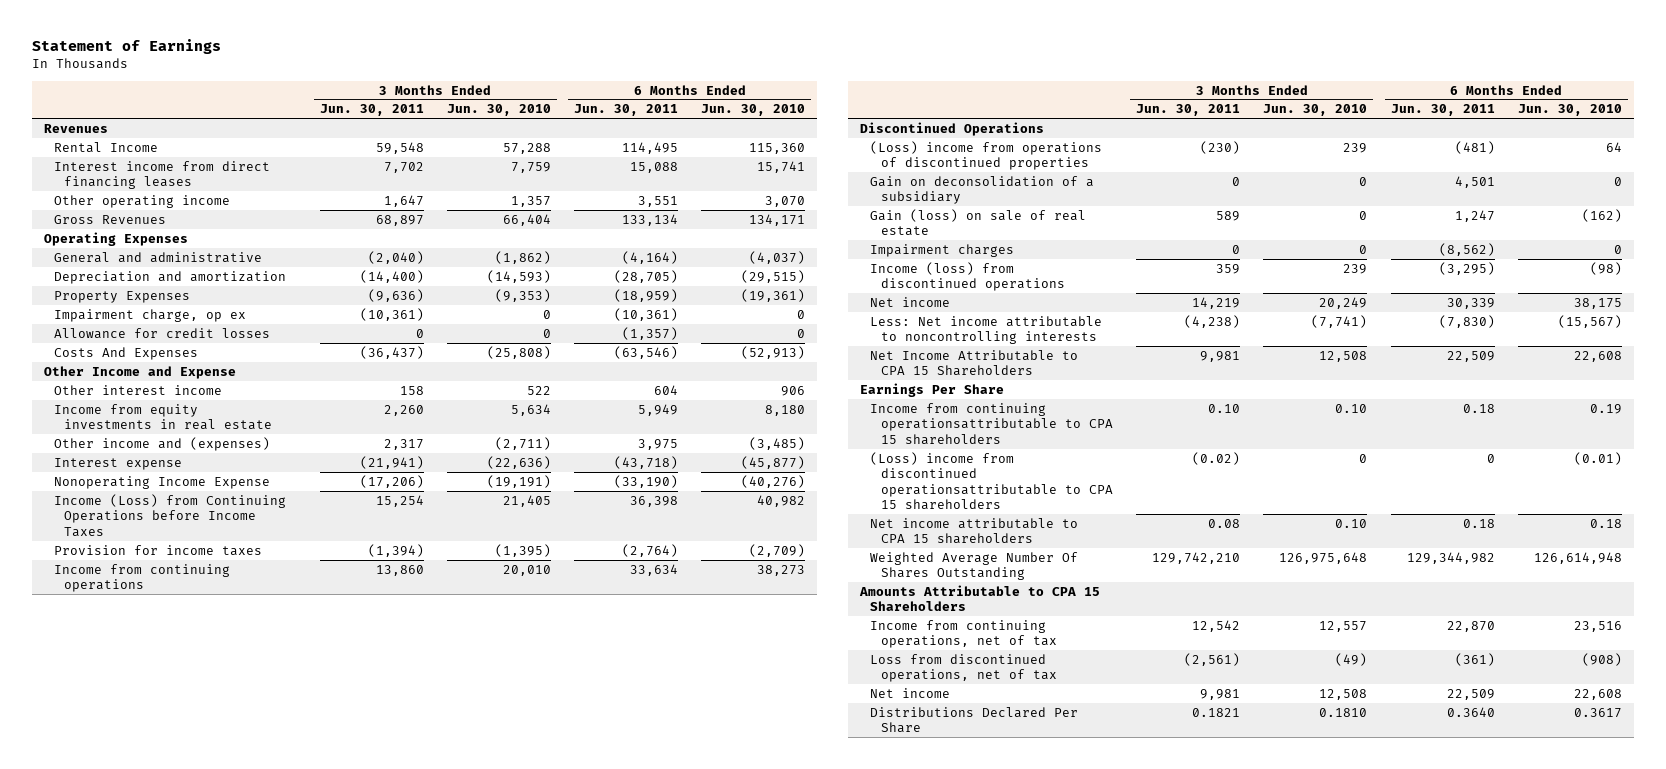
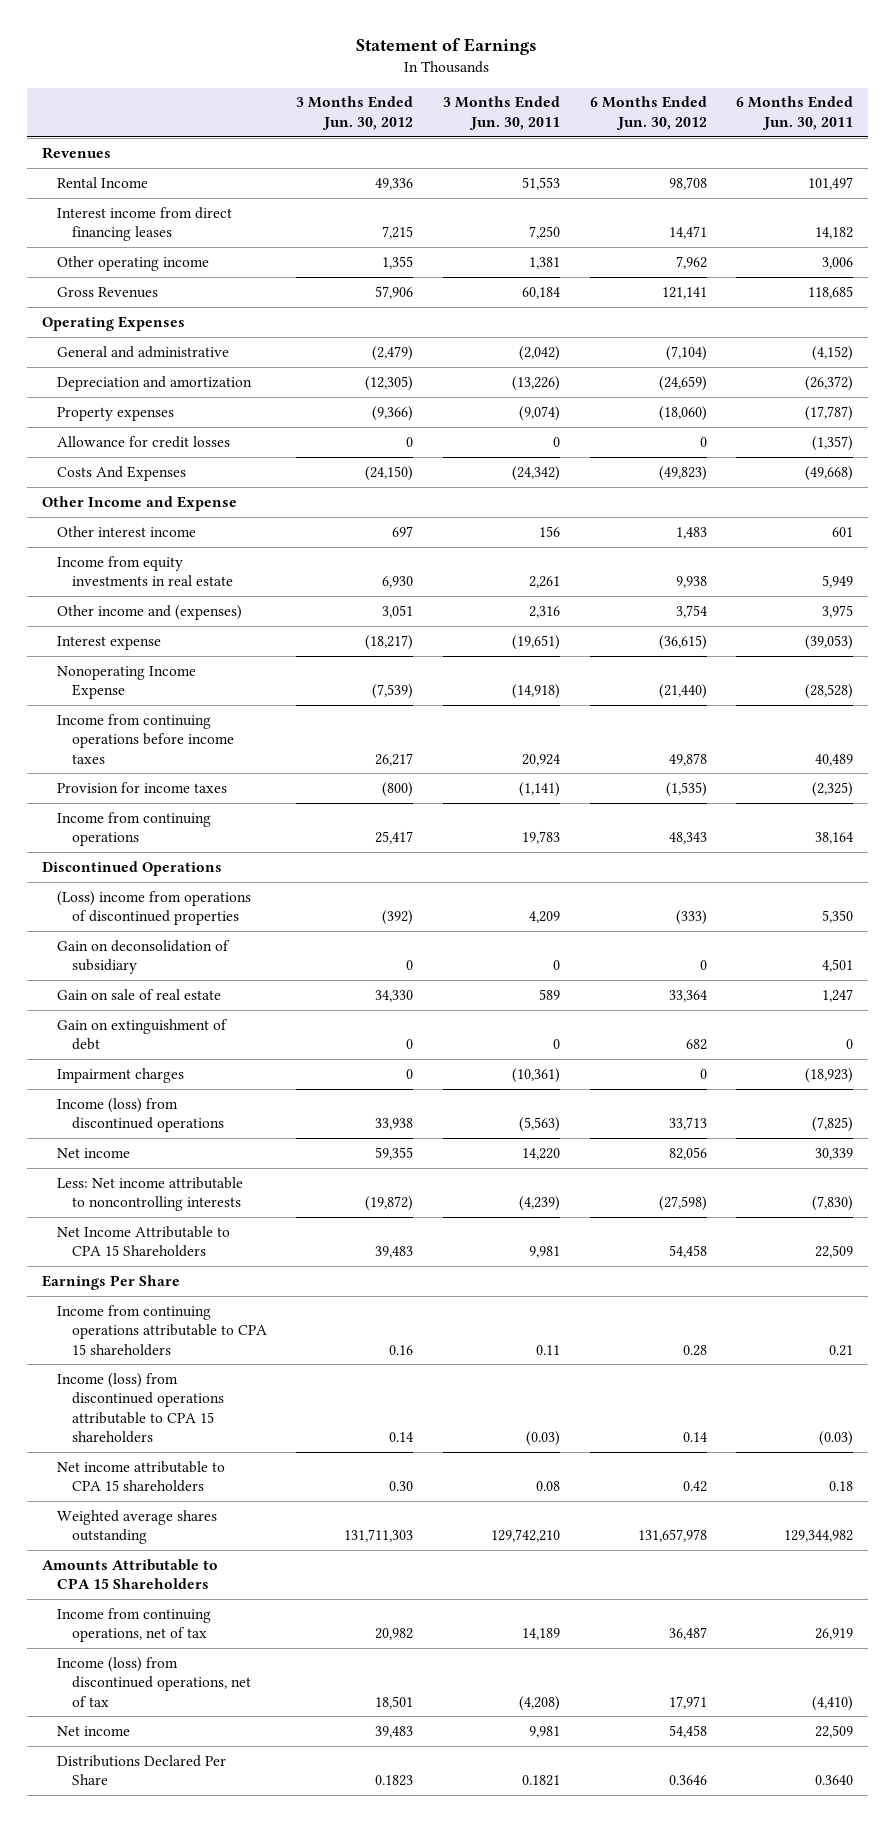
- | 3 Months Ended Jun. 30, 2011 | 3 Months Ended Jun. 30, 2010 | 6 Months Ended Jun. 30, 2011 | 6 Months Ended Jun. 30, 2010
+ | 3 Months Ended Jun. 30, 2012 | 3 Months Ended Jun. 30, 2011 | 6 Months Ended Jun. 30, 2012 | 6 Months Ended Jun. 30, 2011
- Rental Income | 59,548 | 57,288 | 114,495 | 115,360
- Interest income from direct financing leases | 7,702 | 7,759 | 15,088 | 15,741
- Other operating income | 1,647 | 1,357 | 3,551 | 3,070
- Gross Revenues | 68,897 | 66,404 | 133,134 | 134,171
+ Rental Income | 49,336 | 51,553 | 98,708 | 101,497
+ Interest income from direct financing leases | 7,215 | 7,250 | 14,471 | 14,182
+ Other operating income | 1,355 | 1,381 | 7,962 | 3,006
+ Gross Revenues | 57,906 | 60,184 | 121,141 | 118,685
- General and administrative | (2,040) | (1,862) | (4,164) | (4,037)
- Depreciation and amortization | (14,400) | (14,593) | (28,705) | (29,515)
- Property Expenses | (9,636) | (9,353) | (18,959) | (19,361)
- Impairment charge, op ex | (10,361) | 0 | (10,361) | 0
+ General and administrative | (2,479) | (2,042) | (7,104) | (4,152)
+ Depreciation and amortization | (12,305) | (13,226) | (24,659) | (26,372)
+ Property expenses | (9,366) | (9,074) | (18,060) | (17,787)
- Costs And Expenses | (36,437) | (25,808) | (63,546) | (52,913)
+ Costs And Expenses | (24,150) | (24,342) | (49,823) | (49,668)
- Other interest income | 158 | 522 | 604 | 906
- Income from equity investments in real estate | 2,260 | 5,634 | 5,949 | 8,180
- Other income and (expenses) | 2,317 | (2,711) | 3,975 | (3,485)
- Interest expense | (21,941) | (22,636) | (43,718) | (45,877)
- Nonoperating Income Expense | (17,206) | (19,191) | (33,190) | (40,276)
- Income (Loss) from Continuing Operations before Income Taxes | 15,254 | 21,405 | 36,398 | 40,982
- Provision for income taxes | (1,394) | (1,395) | (2,764) | (2,709)
- Income from continuing operations | 13,860 | 20,010 | 33,634 | 38,273
+ Other interest income | 697 | 156 | 1,483 | 601
+ Income from equity investments in real estate | 6,930 | 2,261 | 9,938 | 5,949
+ Other income and (expenses) | 3,051 | 2,316 | 3,754 | 3,975
+ Interest expense | (18,217) | (19,651) | (36,615) | (39,053)
+ Nonoperating Income Expense | (7,539) | (14,918) | (21,440) | (28,528)
+ Income from continuing operations before income taxes | 26,217 | 20,924 | 49,878 | 40,489
+ Provision for income taxes | (800) | (1,141) | (1,535) | (2,325)
+ Income from continuing operations | 25,417 | 19,783 | 48,343 | 38,164
- (Loss) income from operations of discontinued properties | (230) | 239 | (481) | 64
- Gain on deconsolidation of a subsidiary | 0 | 0 | 4,501 | 0
- Gain (loss) on sale of real estate | 589 | 0 | 1,247 | (162)
- Impairment charges | 0 | 0 | (8,562) | 0
- Income (loss) from discontinued operations | 359 | 239 | (3,295) | (98)
- Net income | 14,219 | 20,249 | 30,339 | 38,175
- Less: Net income attributable to noncontrolling interests | (4,238) | (7,741) | (7,830) | (15,567)
+ (Loss) income from operations of discontinued properties | (392) | 4,209 | (333) | 5,350
+ Gain on deconsolidation of subsidiary | 0 | 0 | 0 | 4,501
+ Gain on sale of real estate | 34,330 | 589 | 33,364 | 1,247
+ Gain on extinguishment of debt | 0 | 0 | 682 | 0
+ Impairment charges | 0 | (10,361) | 0 | (18,923)
+ Income (loss) from discontinued operations | 33,938 | (5,563) | 33,713 | (7,825)
+ Net income | 59,355 | 14,220 | 82,056 | 30,339
+ Less: Net income attributable to noncontrolling interests | (19,872) | (4,239) | (27,598) | (7,830)
- Income from continuing operationsattributable to CPA 15 shareholders | 0.10 | 0.10 | 0.18 | 0.19
- (Loss) income from discontinued operationsattributable to CPA 15 shareholders | (0.02) | 0 | 0 | (0.01)
+ Income from continuing operations attributable to CPA 15 shareholders | 0.16 | 0.11 | 0.28 | 0.21
+ Income (loss) from discontinued operations attributable to CPA 15 shareholders | 0.14 | (0.03) | 0.14 | (0.03)
- Weighted Average Number Of Shares Outstanding | 129,742,210 | 126,975,648 | 129,344,982 | 126,614,948
+ Weighted average shares outstanding | 131,711,303 | 129,742,210 | 131,657,978 | 129,344,982
- Income from continuing operations, net of tax | 12,542 | 12,557 | 22,870 | 23,516
- Loss from discontinued operations, net of tax | (2,561) | (49) | (361) | (908)
+ Income from continuing operations, net of tax | 20,982 | 14,189 | 36,487 | 26,919
+ Income (loss) from discontinued operations, net of tax | 18,501 | (4,208) | 17,971 | (4,410)

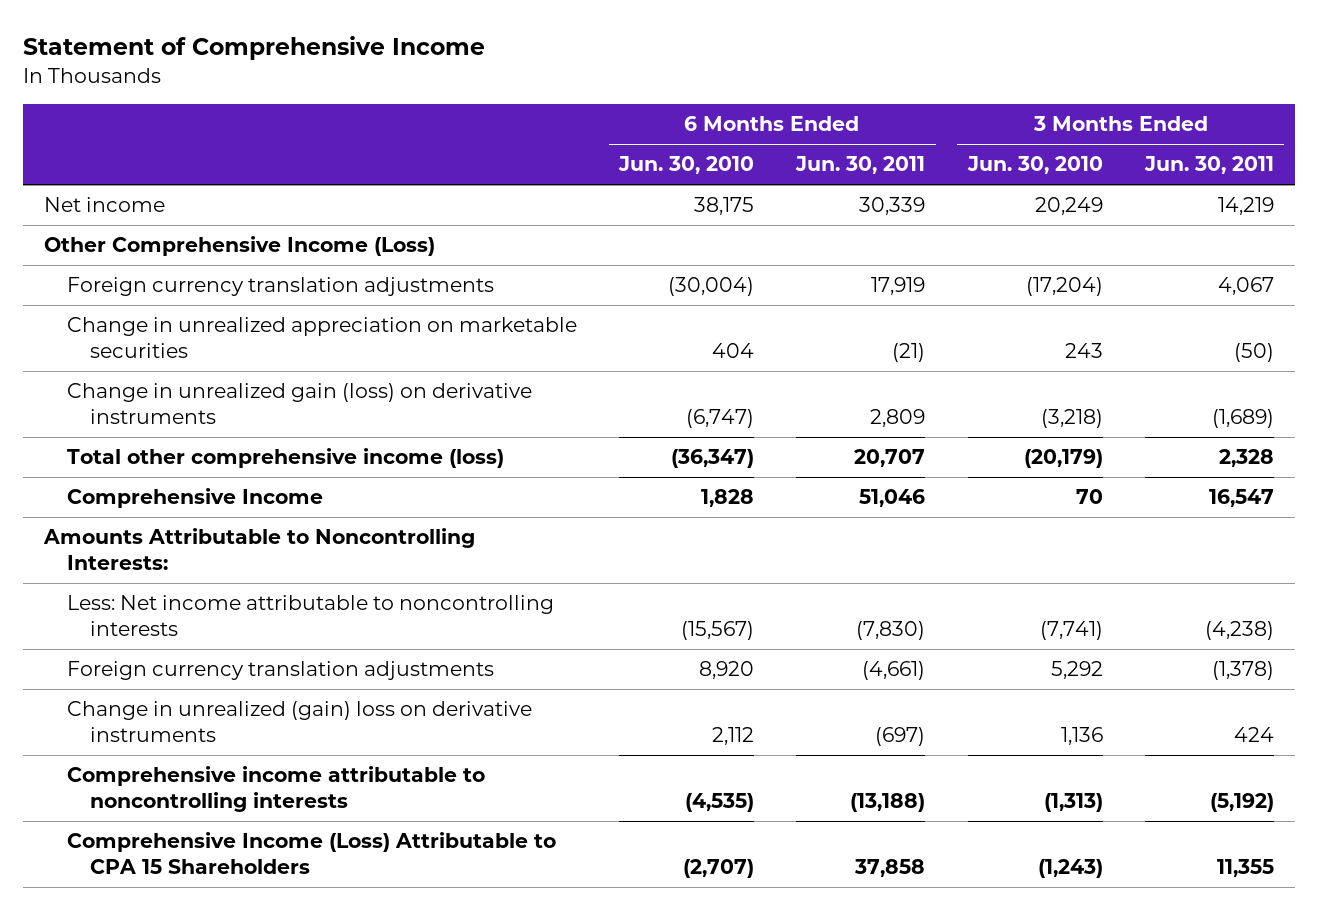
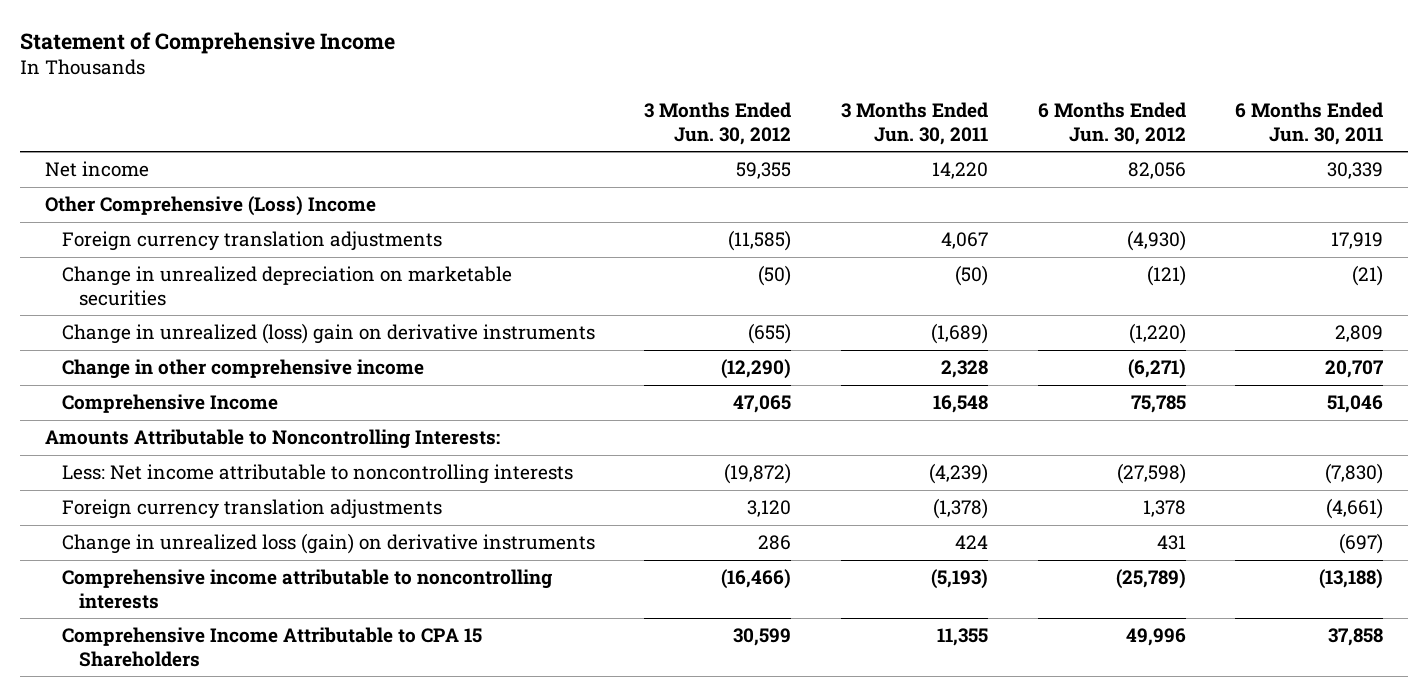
- | 6 Months Ended Jun. 30, 2010 | 6 Months Ended Jun. 30, 2011 | 3 Months Ended Jun. 30, 2010 | 3 Months Ended Jun. 30, 2011
+ | 3 Months Ended Jun. 30, 2012 | 3 Months Ended Jun. 30, 2011 | 6 Months Ended Jun. 30, 2012 | 6 Months Ended Jun. 30, 2011
- Net income | 38,175 | 30,339 | 20,249 | 14,219
- Other Comprehensive Income (Loss)
+ Net income | 59,355 | 14,220 | 82,056 | 30,339
+ Other Comprehensive (Loss) Income
- Change in unrealized appreciation on marketable securities | 404 | (21) | 243 | (50)
- Change in unrealized gain (loss) on derivative instruments | (6,747) | 2,809 | (3,218) | (1,689)
- Total other comprehensive income (loss) | (36,347) | 20,707 | (20,179) | 2,328
- Comprehensive Income | 1,828 | 51,046 | 70 | 16,547
+ Change in unrealized depreciation on marketable securities | (50) | (50) | (121) | (21)
+ Change in unrealized (loss) gain on derivative instruments | (655) | (1,689) | (1,220) | 2,809
+ Change in other comprehensive income | (12,290) | 2,328 | (6,271) | 20,707
+ Comprehensive Income | 47,065 | 16,548 | 75,785 | 51,046
- Less: Net income attributable to noncontrolling interests | (15,567) | (7,830) | (7,741) | (4,238)
+ Less: Net income attributable to noncontrolling interests | (19,872) | (4,239) | (27,598) | (7,830)
- Change in unrealized (gain) loss on derivative instruments | 2,112 | (697) | 1,136 | 424
- Comprehensive income attributable to noncontrolling interests | (4,535) | (13,188) | (1,313) | (5,192)
- Comprehensive Income (Loss) Attributable to CPA 15 Shareholders | (2,707) | 37,858 | (1,243) | 11,355
+ Change in unrealized loss (gain) on derivative instruments | 286 | 424 | 431 | (697)
+ Comprehensive income attributable to noncontrolling interests | (16,466) | (5,193) | (25,789) | (13,188)
+ Comprehensive Income Attributable to CPA 15 Shareholders | 30,599 | 11,355 | 49,996 | 37,858

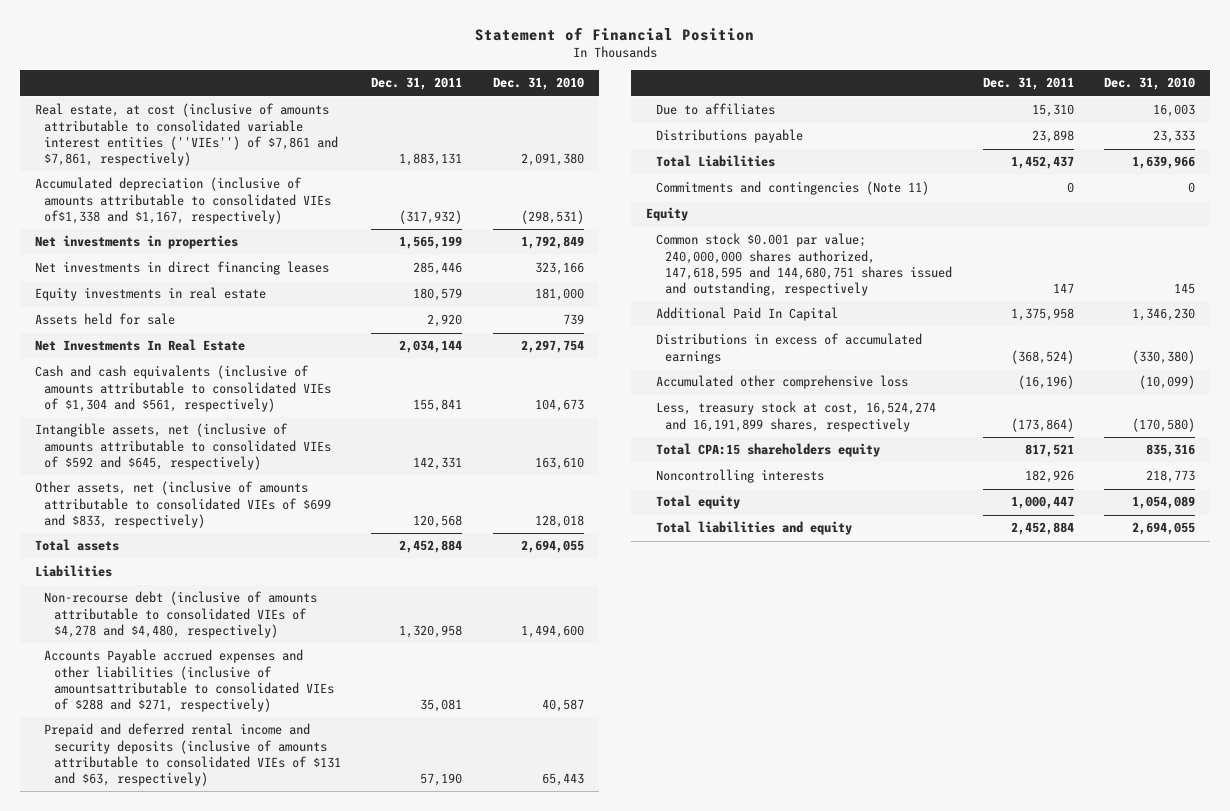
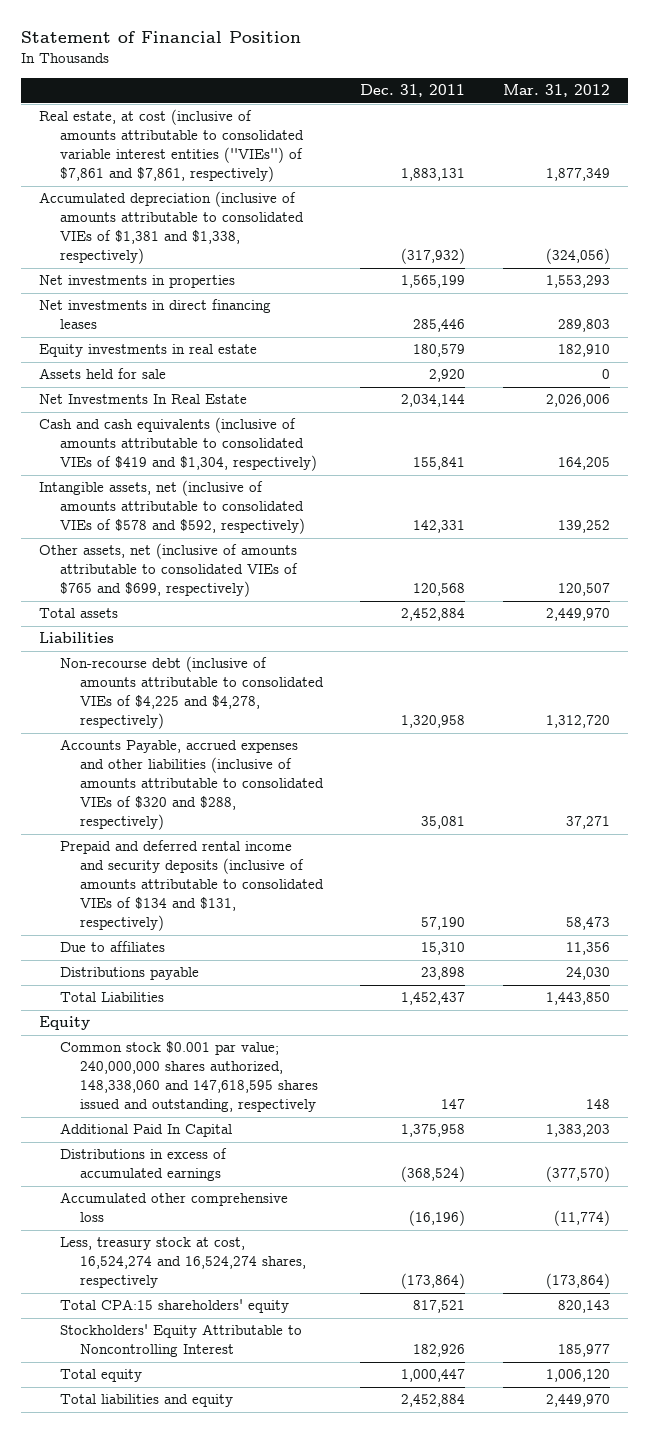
- | Dec. 31, 2011 | Dec. 31, 2010
+ | Dec. 31, 2011 | Mar. 31, 2012
- Accumulated depreciation (inclusive of amounts attributable to consolidated VIEs of$1,338 and $1,167, respectively) | (317,932) | (298,531)
+ Accumulated depreciation (inclusive of amounts attributable to consolidated VIEs of $1,381 and $1,338, respectively) | (317,932) | (324,056)
- Cash and cash equivalents (inclusive of amounts attributable to consolidated VIEs of $1,304 and $561, respectively) | 155,841 | 104,673
- Intangible assets, net (inclusive of amounts attributable to consolidated VIEs of $592 and $645, respectively) | 142,331 | 163,610
- Other assets, net (inclusive of amounts attributable to consolidated VIEs of $699 and $833, respectively) | 120,568 | 128,018
+ Cash and cash equivalents (inclusive of amounts attributable to consolidated VIEs of $419 and $1,304, respectively) | 155,841 | 164,205
+ Intangible assets, net (inclusive of amounts attributable to consolidated VIEs of $578 and $592, respectively) | 142,331 | 139,252
+ Other assets, net (inclusive of amounts attributable to consolidated VIEs of $765 and $699, respectively) | 120,568 | 120,507
- Non-recourse debt (inclusive of amounts attributable to consolidated VIEs of $4,278 and $4,480, respectively) | 1,320,958 | 1,494,600
- Accounts Payable accrued expenses and other liabilities (inclusive of amountsattributable to consolidated VIEs of $288 and $271, respectively) | 35,081 | 40,587
- Prepaid and deferred rental income and security deposits (inclusive of amounts attributable to consolidated VIEs of $131 and $63, respectively) | 57,190 | 65,443
+ Non-recourse debt (inclusive of amounts attributable to consolidated VIEs of $4,225 and $4,278, respectively) | 1,320,958 | 1,312,720
+ Accounts Payable, accrued expenses and other liabilities (inclusive of amounts attributable to consolidated VIEs of $320 and $288, respectively) | 35,081 | 37,271
+ Prepaid and deferred rental income and security deposits (inclusive of amounts attributable to consolidated VIEs of $134 and $131, respectively) | 57,190 | 58,473
- Commitments and contingencies (Note 11) | 0 | 0
- Common stock $0.001 par value; 240,000,000 shares authorized, 147,618,595 and 144,680,751 shares issued and outstanding, respectively | 147 | 145
+ Common stock $0.001 par value; 240,000,000 shares authorized, 148,338,060 and 147,618,595 shares issued and outstanding, respectively | 147 | 148
- Less, treasury stock at cost, 16,524,274 and 16,191,899 shares, respectively | (173,864) | (170,580)
- Total CPA:15 shareholders equity | 817,521 | 835,316
- Noncontrolling interests | 182,926 | 218,773
+ Less, treasury stock at cost, 16,524,274 and 16,524,274 shares, respectively | (173,864) | (173,864)
+ Total CPA:15 shareholders' equity | 817,521 | 820,143
+ Stockholders' Equity Attributable to Noncontrolling Interest | 182,926 | 185,977

